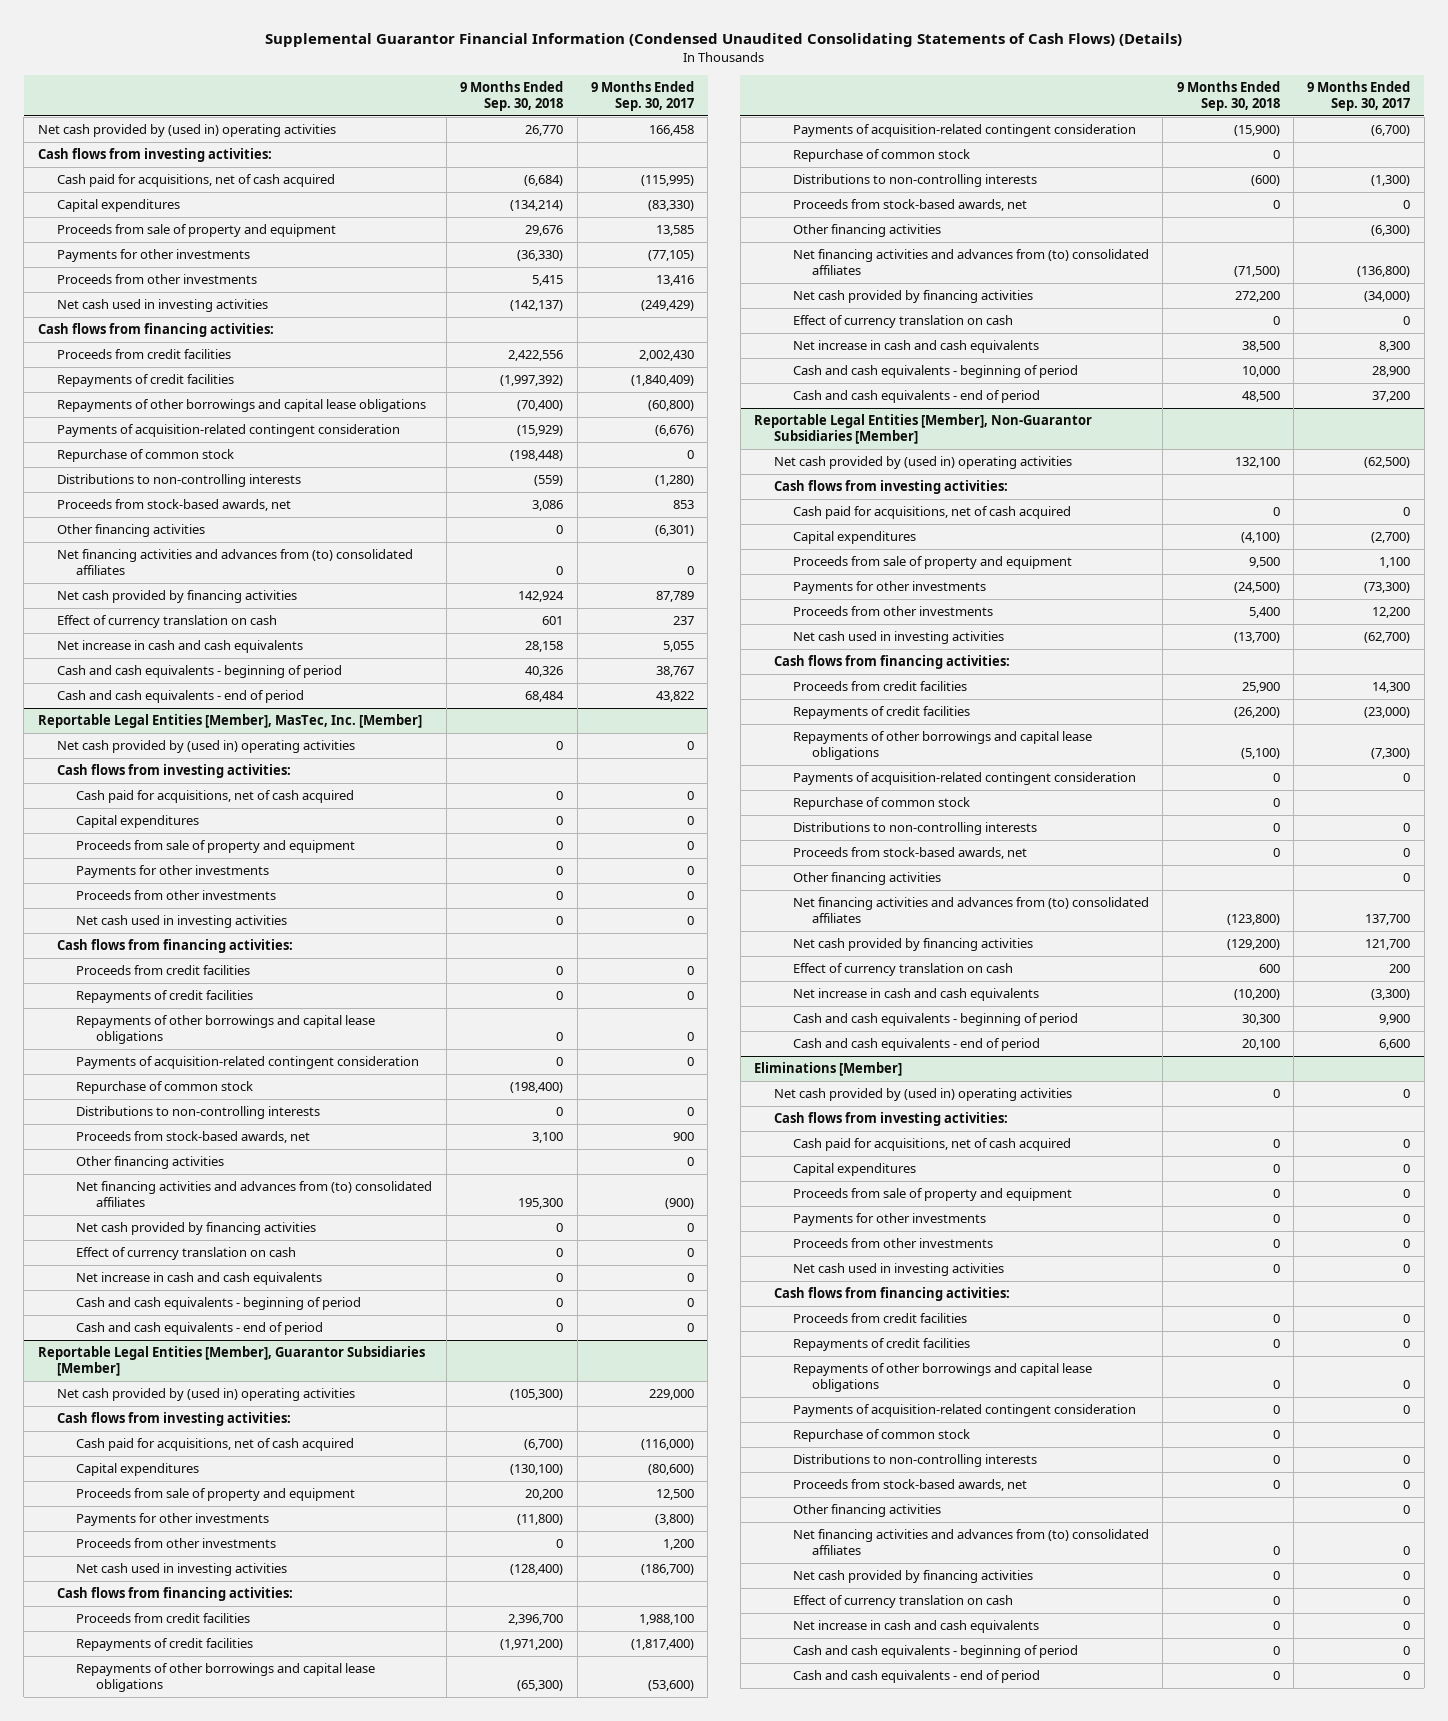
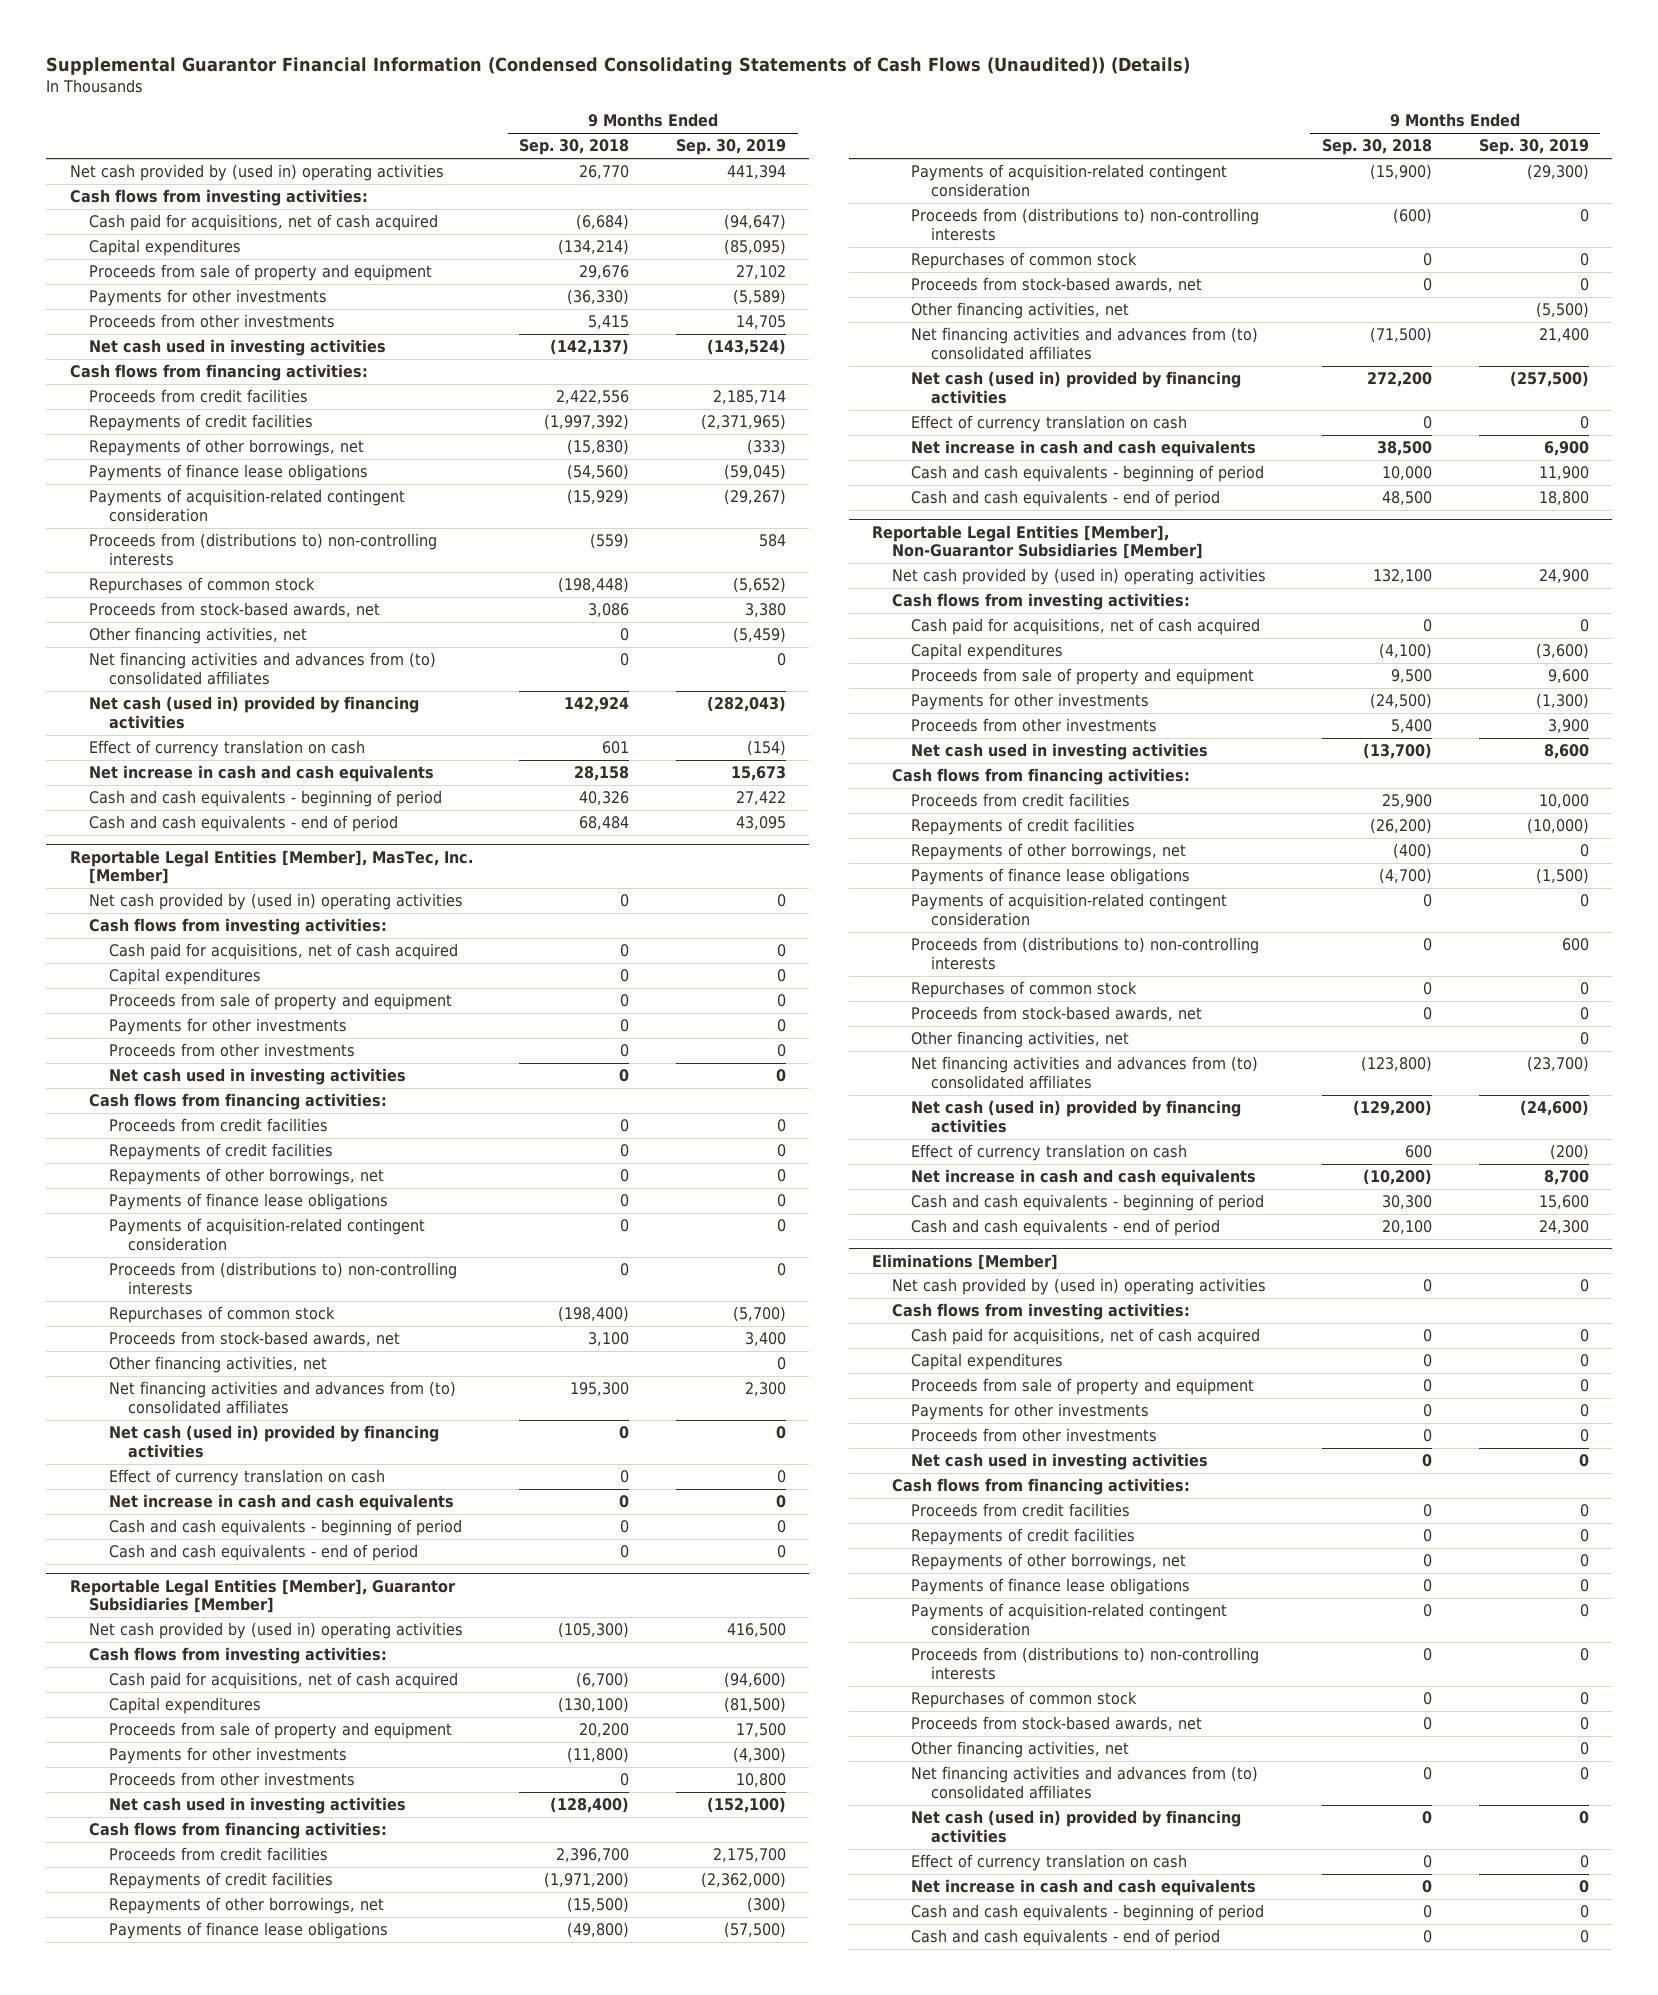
- Supplemental Guarantor Financial Information (Condensed Unaudited Consolidating Statements of Cash Flows) (Details)
+ Supplemental Guarantor Financial Information (Condensed Consolidating Statements of Cash Flows (Unaudited)) (Details)
- | 9 Months Ended Sep. 30, 2018 | 9 Months Ended Sep. 30, 2017
+ | 9 Months Ended Sep. 30, 2018 | 9 Months Ended Sep. 30, 2019
- Repayments of other borrowings and capital lease obligations | (70,400) | (60,800)
+ Repayments of other borrowings, net | (15,830) | (333)
+ Payments of finance lease obligations | (54,560) | (59,045)
- Repurchase of common stock | (198,448) | 0
- Distributions to non-controlling interests | (559) | (1,280)
+ Proceeds from (distributions to) non-controlling interests | (559) | 584
+ Repurchases of common stock | (198,448) | (5,652)
- Other financing activities | 0 | (6,301)
+ Other financing activities, net | 0 | (5,459)
- Net cash provided by financing activities | 142,924 | 87,789
+ Net cash (used in) provided by financing activities | 142,924 | (282,043)
@ Reportable Legal Entities [Member], MasTec, Inc. [Member]
- Repayments of other borrowings and capital lease obligations | 0 | 0
+ Repayments of other borrowings, net | 0 | 0
+ Payments of finance lease obligations | 0 | 0
- Repurchase of common stock | (198,400) |
- Distributions to non-controlling interests | 0 | 0
+ Proceeds from (distributions to) non-controlling interests | 0 | 0
+ Repurchases of common stock | (198,400) | (5,700)
- Other financing activities | | 0
+ Other financing activities, net | | 0
- Net cash provided by financing activities | 0 | 0
+ Net cash (used in) provided by financing activities | 0 | 0
@ Reportable Legal Entities [Member], Guarantor Subsidiaries [Member]
- Repayments of other borrowings and capital lease obligations | (65,300) | (53,600)
+ Repayments of other borrowings, net | (15,500) | (300)
+ Payments of finance lease obligations | (49,800) | (57,500)
- Repurchase of common stock | 0 |
- Distributions to non-controlling interests | (600) | (1,300)
+ Proceeds from (distributions to) non-controlling interests | (600) | 0
+ Repurchases of common stock | 0 | 0
- Other financing activities | | (6,300)
+ Other financing activities, net | | (5,500)
- Net cash provided by financing activities | 272,200 | (34,000)
+ Net cash (used in) provided by financing activities | 272,200 | (257,500)
@ Reportable Legal Entities [Member], Non-Guarantor Subsidiaries [Member]
- Repayments of other borrowings and capital lease obligations | (5,100) | (7,300)
+ Repayments of other borrowings, net | (400) | 0
+ Payments of finance lease obligations | (4,700) | (1,500)
- Repurchase of common stock | 0 |
- Distributions to non-controlling interests | 0 | 0
+ Proceeds from (distributions to) non-controlling interests | 0 | 600
+ Repurchases of common stock | 0 | 0
- Other financing activities | | 0
+ Other financing activities, net | | 0
- Net cash provided by financing activities | (129,200) | 121,700
+ Net cash (used in) provided by financing activities | (129,200) | (24,600)
@ Eliminations [Member]
- Repayments of other borrowings and capital lease obligations | 0 | 0
+ Repayments of other borrowings, net | 0 | 0
+ Payments of finance lease obligations | 0 | 0
- Repurchase of common stock | 0 |
- Distributions to non-controlling interests | 0 | 0
+ Proceeds from (distributions to) non-controlling interests | 0 | 0
+ Repurchases of common stock | 0 | 0
- Other financing activities | | 0
+ Other financing activities, net | | 0
- Net cash provided by financing activities | 0 | 0
+ Net cash (used in) provided by financing activities | 0 | 0

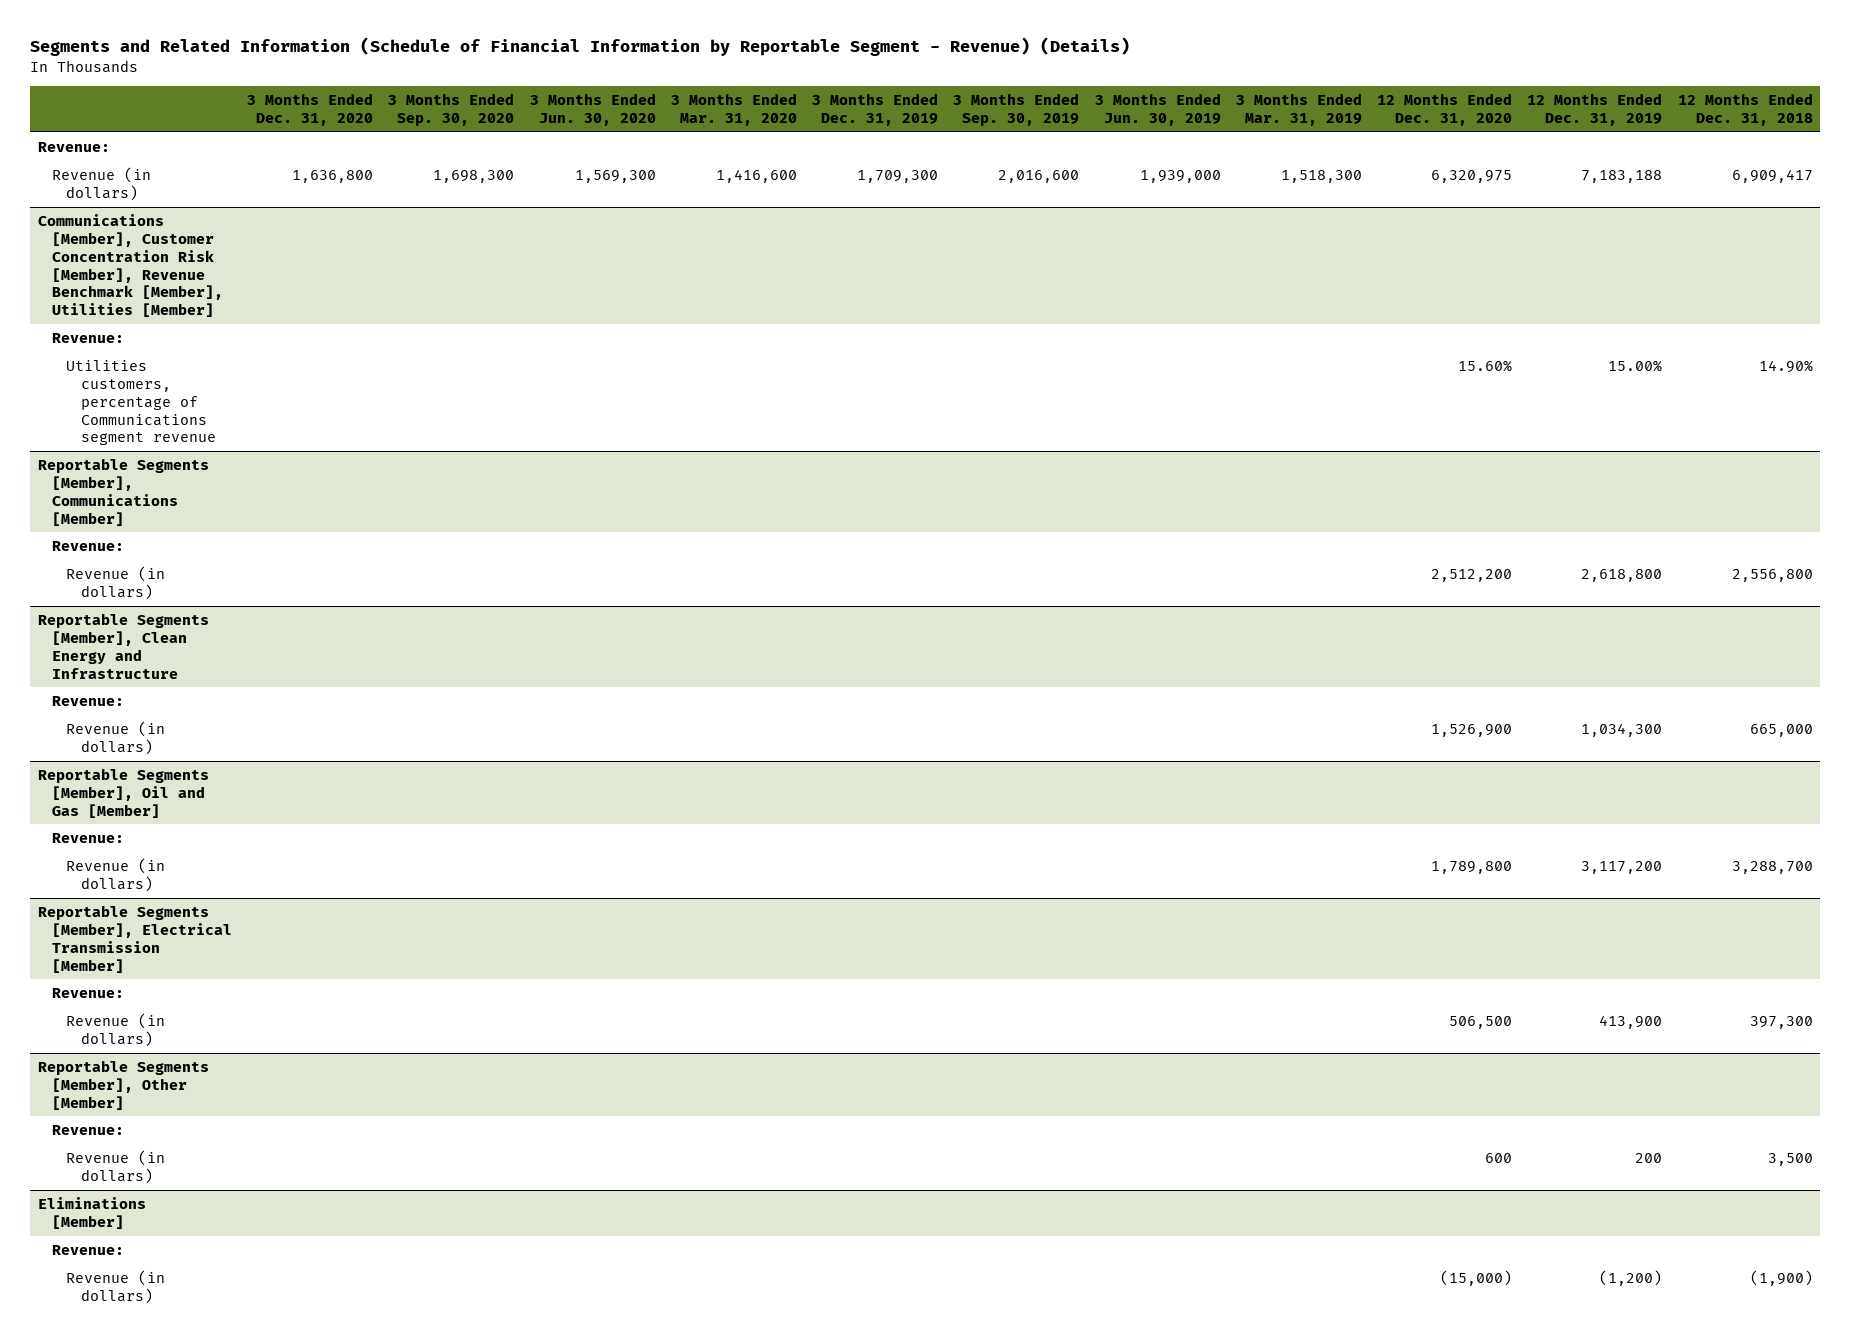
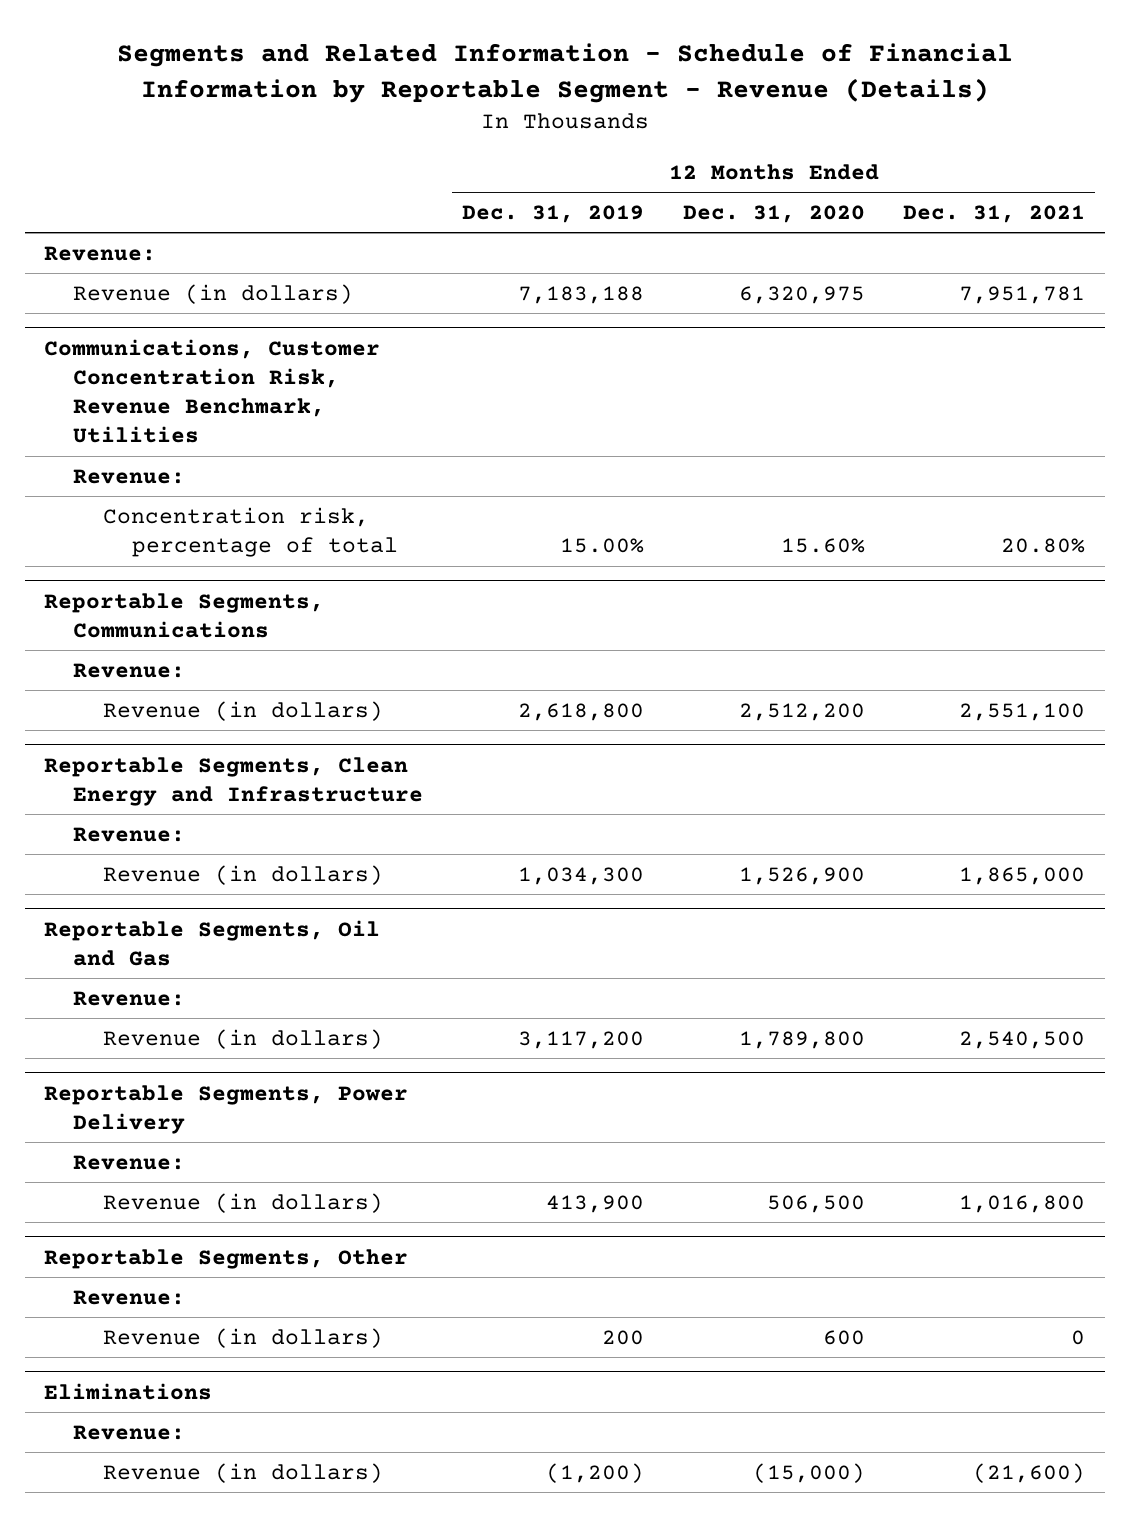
- Segments and Related Information (Schedule of Financial Information by Reportable Segment - Revenue) (Details)
+ Segments and Related Information - Schedule of Financial Information by Reportable Segment - Revenue (Details)
- | 3 Months Ended Dec. 31, 2020 | 3 Months Ended Sep. 30, 2020 | 3 Months Ended Jun. 30, 2020 | 3 Months Ended Mar. 31, 2020 | 3 Months Ended Dec. 31, 2019 | 3 Months Ended Sep. 30, 2019 | 3 Months Ended Jun. 30, 2019 | 3 Months Ended Mar. 31, 2019 | 12 Months Ended Dec. 31, 2020 | 12 Months Ended Dec. 31, 2019 | 12 Months Ended Dec. 31, 2018
+ | 12 Months Ended Dec. 31, 2019 | 12 Months Ended Dec. 31, 2020 | 12 Months Ended Dec. 31, 2021
- Communications [Member], Customer Concentration Risk [Member], Revenue Benchmark [Member], Utilities [Member]
+ Communications, Customer Concentration Risk, Revenue Benchmark, Utilities
- Utilities customers, percentage of Communications segment revenue | | | | | | | | | 15.60% | 15.00% | 14.90%
- Reportable Segments [Member], Communications [Member]
+ Concentration risk, percentage of total | 15.00% | 15.60% | 20.80%
+ Reportable Segments, Communications
- Reportable Segments [Member], Clean Energy and Infrastructure
+ Reportable Segments, Clean Energy and Infrastructure
- Reportable Segments [Member], Oil and Gas [Member]
+ Reportable Segments, Oil and Gas
- Reportable Segments [Member], Electrical Transmission [Member]
+ Reportable Segments, Power Delivery
- Reportable Segments [Member], Other [Member]
+ Reportable Segments, Other
- Eliminations [Member]
+ Eliminations

